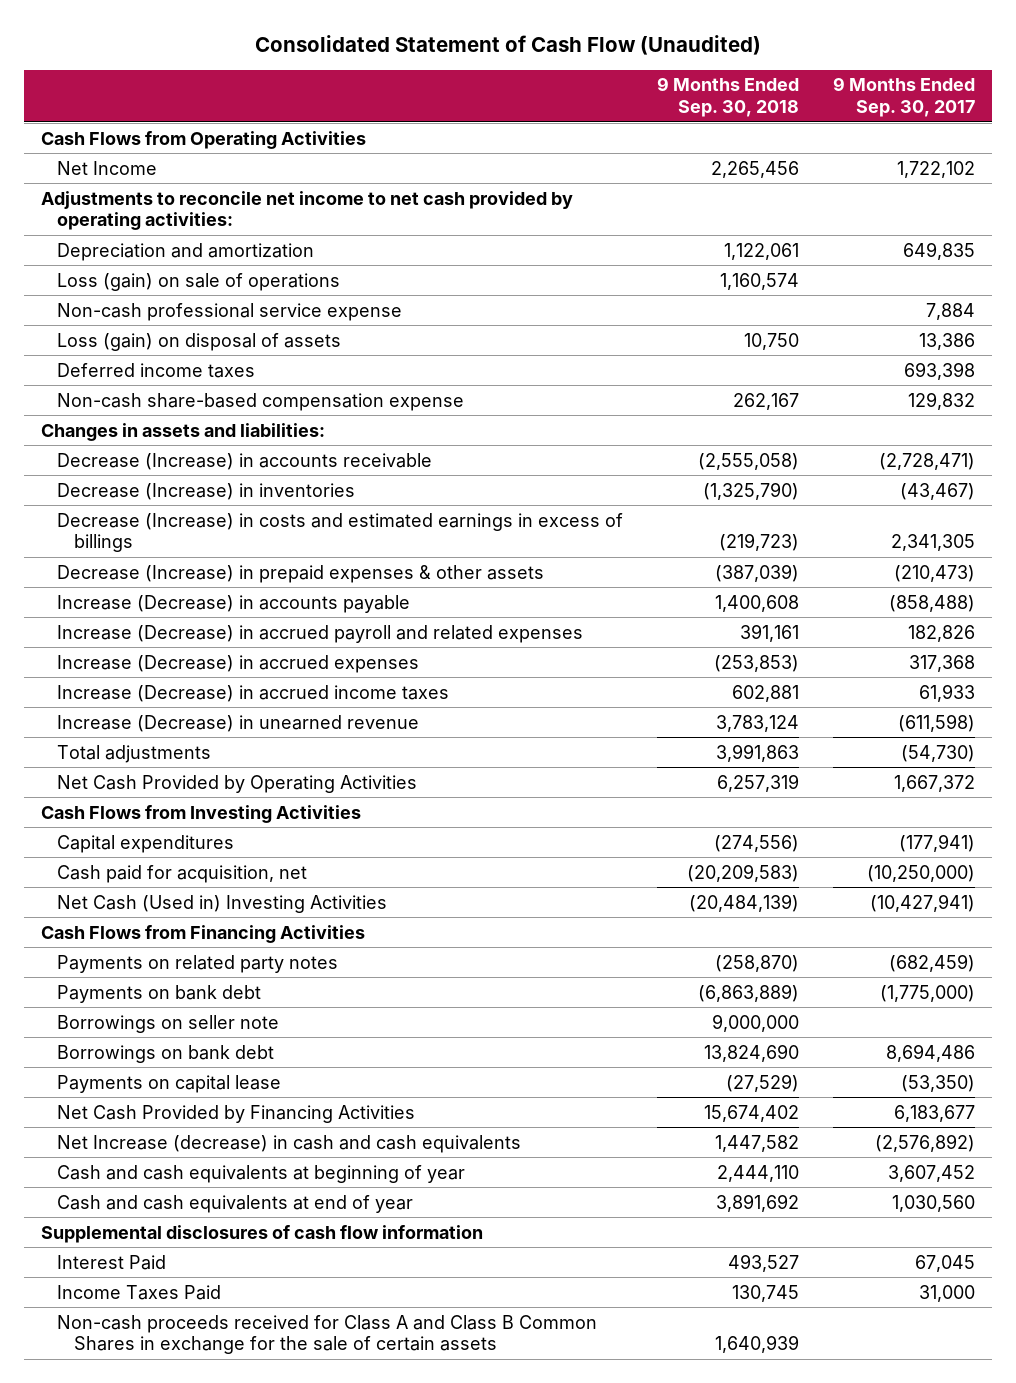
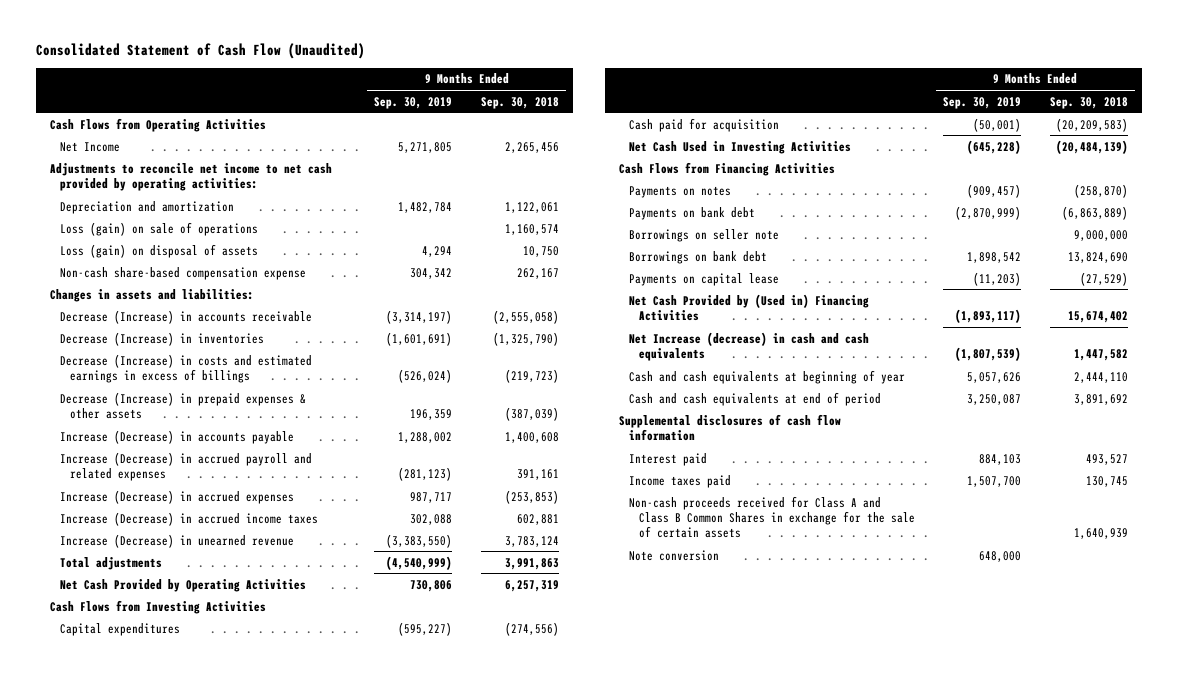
- | 9 Months Ended Sep. 30, 2018 | 9 Months Ended Sep. 30, 2017
+ | 9 Months Ended Sep. 30, 2019 | 9 Months Ended Sep. 30, 2018
- Non-cash professional service expense | | 7,884
- Deferred income taxes | | 693,398
- Cash paid for acquisition, net | (20,209,583) | (10,250,000)
- Net Cash (Used in) Investing Activities | (20,484,139) | (10,427,941)
+ Cash paid for acquisition | (50,001) | (20,209,583)
+ Net Cash Used in Investing Activities | (645,228) | (20,484,139)
- Payments on related party notes | (258,870) | (682,459)
+ Payments on notes | (909,457) | (258,870)
- Net Cash Provided by Financing Activities | 15,674,402 | 6,183,677
+ Net Cash Provided by (Used in) Financing Activities | (1,893,117) | 15,674,402
- Cash and cash equivalents at end of year | 3,891,692 | 1,030,560
+ Cash and cash equivalents at end of period | 3,250,087 | 3,891,692
- Interest Paid | 493,527 | 67,045
- Income Taxes Paid | 130,745 | 31,000
+ Interest paid | 884,103 | 493,527
+ Income taxes paid | 1,507,700 | 130,745
+ Note conversion | 648,000 |

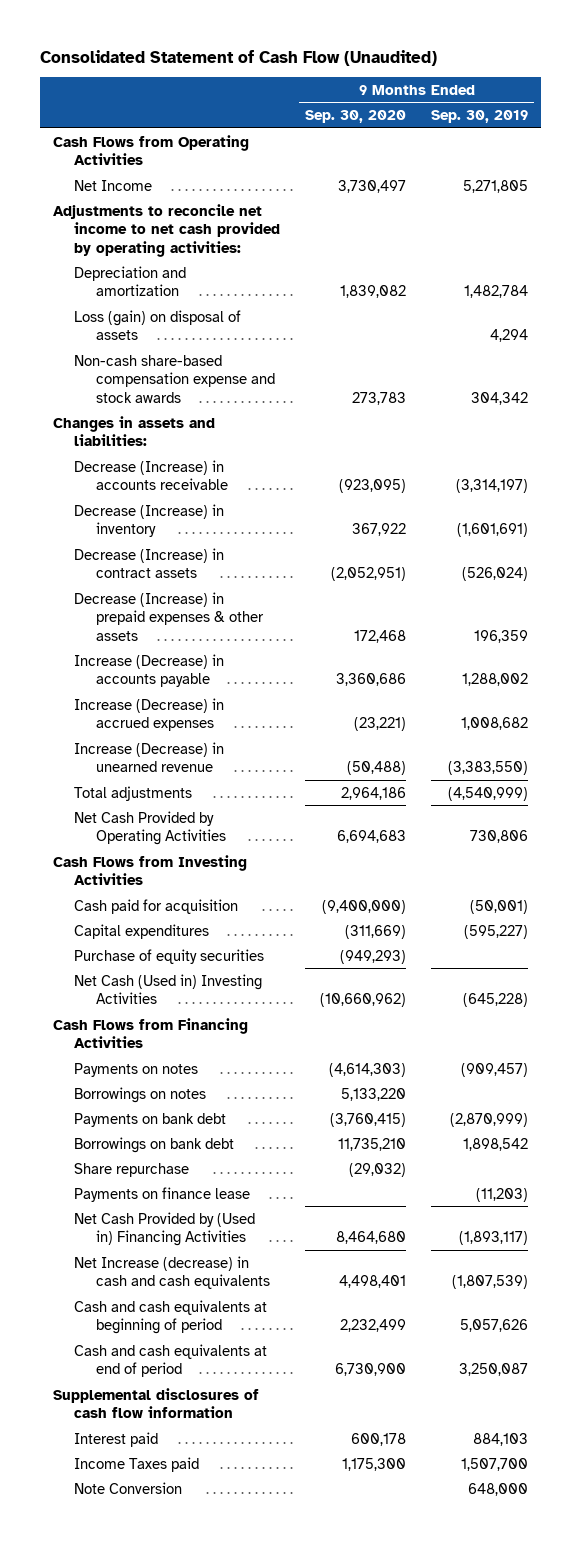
- | 9 Months Ended Sep. 30, 2019 | 9 Months Ended Sep. 30, 2018
+ | 9 Months Ended Sep. 30, 2020 | 9 Months Ended Sep. 30, 2019
- Loss (gain) on sale of operations | | 1,160,574
- Non-cash share-based compensation expense | 304,342 | 262,167
+ Non-cash share-based compensation expense and stock awards | 273,783 | 304,342
- Decrease (Increase) in inventories | (1,601,691) | (1,325,790)
- Decrease (Increase) in costs and estimated earnings in excess of billings | (526,024) | (219,723)
+ Decrease (Increase) in inventory | 367,922 | (1,601,691)
+ Decrease (Increase) in contract assets | (2,052,951) | (526,024)
- Increase (Decrease) in accrued payroll and related expenses | (281,123) | 391,161
- Increase (Decrease) in accrued expenses | 987,717 | (253,853)
- Increase (Decrease) in accrued income taxes | 302,088 | 602,881
+ Increase (Decrease) in accrued expenses | (23,221) | 1,008,682
- Net Cash Used in Investing Activities | (645,228) | (20,484,139)
moved down: Capital expenditures | (311,669) | (595,227)
+ Purchase of equity securities | (949,293) |
+ Net Cash (Used in) Investing Activities | (10,660,962) | (645,228)
+ Borrowings on notes | 5,133,220 |
- Borrowings on seller note | | 9,000,000
- Payments on capital lease | (11,203) | (27,529)
+ Share repurchase | (29,032) |
+ Payments on finance lease | | (11,203)
- Cash and cash equivalents at beginning of year | 5,057,626 | 2,444,110
+ Cash and cash equivalents at beginning of period | 2,232,499 | 5,057,626
- Income taxes paid | 1,507,700 | 130,745
- Non-cash proceeds received for Class A and Class B Common Shares in exchange for the sale of certain assets | | 1,640,939
- Note conversion | 648,000 |
+ Income Taxes paid | 1,175,300 | 1,507,700
+ Note Conversion | | 648,000

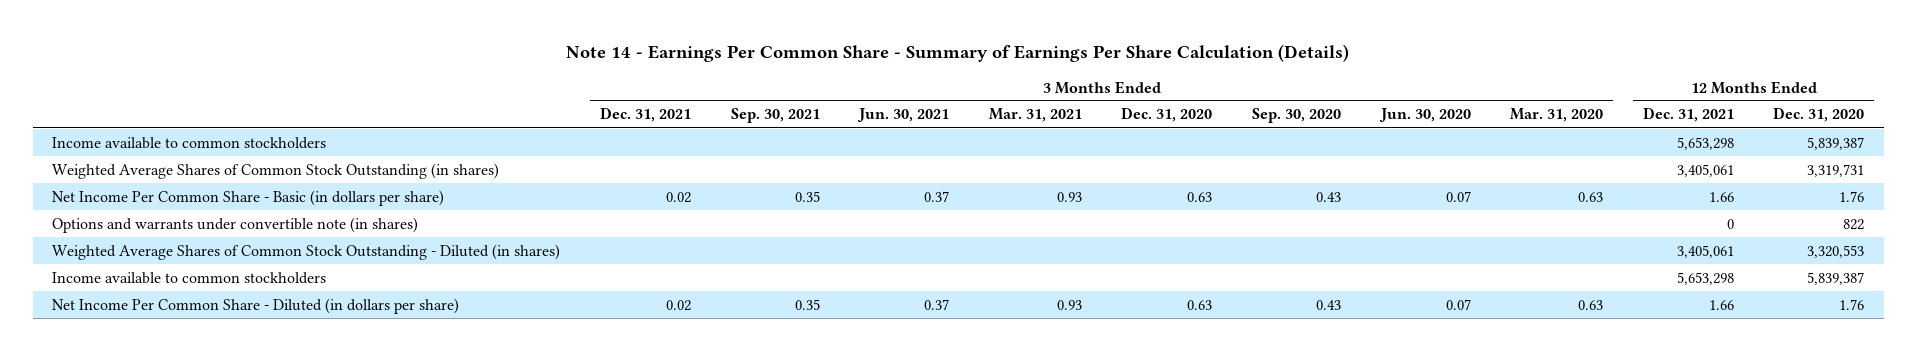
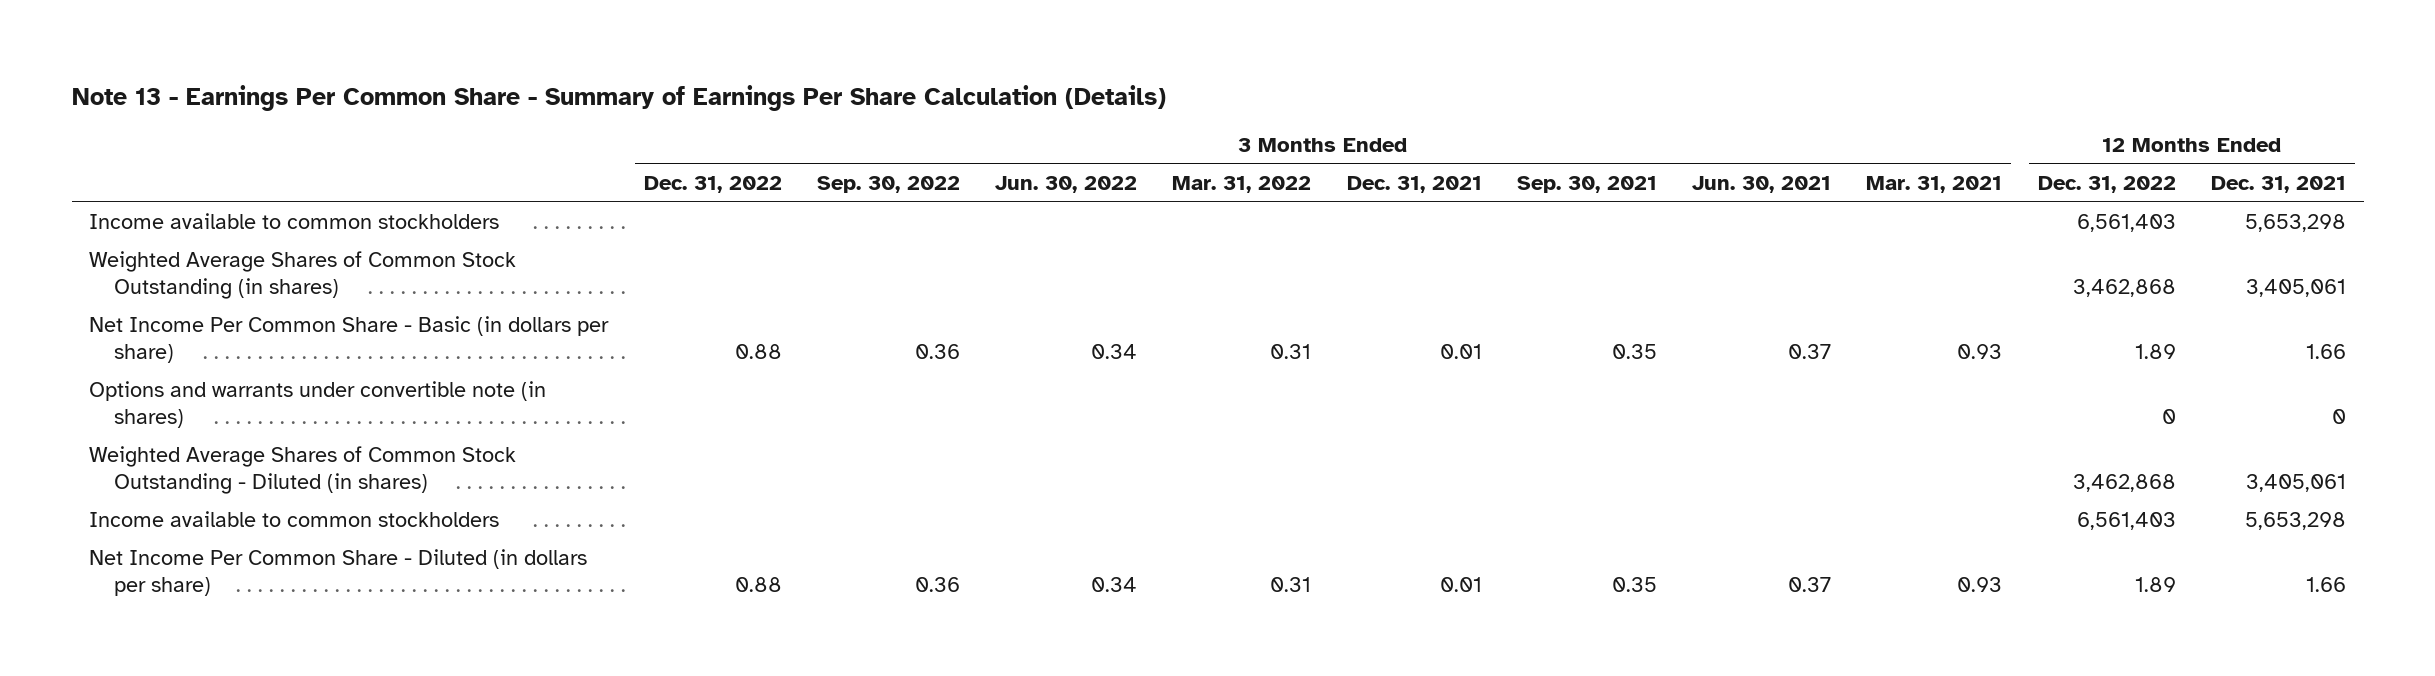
- Note 14 - Earnings Per Common Share - Summary of Earnings Per Share Calculation (Details)
+ Note 13 - Earnings Per Common Share - Summary of Earnings Per Share Calculation (Details)
- | 3 Months Ended Dec. 31, 2021 | 3 Months Ended Sep. 30, 2021 | 3 Months Ended Jun. 30, 2021 | 3 Months Ended Mar. 31, 2021 | 3 Months Ended Dec. 31, 2020 | 3 Months Ended Sep. 30, 2020 | 3 Months Ended Jun. 30, 2020 | 3 Months Ended Mar. 31, 2020 | 12 Months Ended Dec. 31, 2021 | 12 Months Ended Dec. 31, 2020
+ | 3 Months Ended Dec. 31, 2022 | 3 Months Ended Sep. 30, 2022 | 3 Months Ended Jun. 30, 2022 | 3 Months Ended Mar. 31, 2022 | 3 Months Ended Dec. 31, 2021 | 3 Months Ended Sep. 30, 2021 | 3 Months Ended Jun. 30, 2021 | 3 Months Ended Mar. 31, 2021 | 12 Months Ended Dec. 31, 2022 | 12 Months Ended Dec. 31, 2021
- Net Income Per Common Share - Basic (in dollars per share) | 0.02 | 0.35 | 0.37 | 0.93 | 0.63 | 0.43 | 0.07 | 0.63 | 1.66 | 1.76
+ Net Income Per Common Share - Basic (in dollars per share) | 0.88 | 0.36 | 0.34 | 0.31 | 0.01 | 0.35 | 0.37 | 0.93 | 1.89 | 1.66
- Net Income Per Common Share - Diluted (in dollars per share) | 0.02 | 0.35 | 0.37 | 0.93 | 0.63 | 0.43 | 0.07 | 0.63 | 1.66 | 1.76
+ Net Income Per Common Share - Diluted (in dollars per share) | 0.88 | 0.36 | 0.34 | 0.31 | 0.01 | 0.35 | 0.37 | 0.93 | 1.89 | 1.66

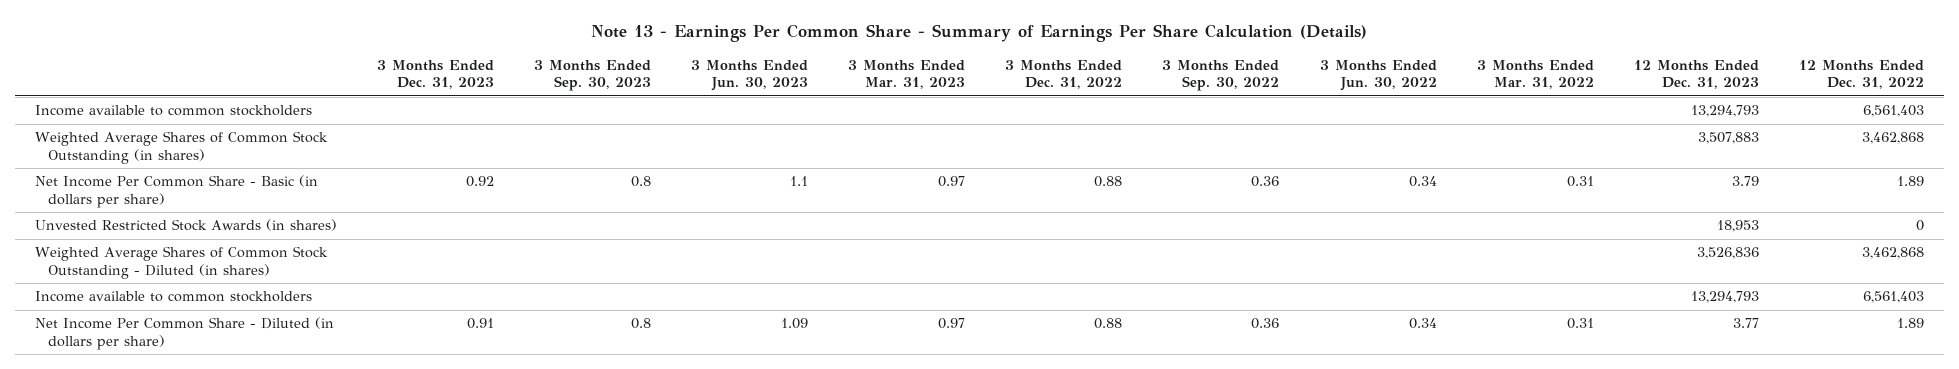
- | 3 Months Ended Dec. 31, 2022 | 3 Months Ended Sep. 30, 2022 | 3 Months Ended Jun. 30, 2022 | 3 Months Ended Mar. 31, 2022 | 3 Months Ended Dec. 31, 2021 | 3 Months Ended Sep. 30, 2021 | 3 Months Ended Jun. 30, 2021 | 3 Months Ended Mar. 31, 2021 | 12 Months Ended Dec. 31, 2022 | 12 Months Ended Dec. 31, 2021
+ | 3 Months Ended Dec. 31, 2023 | 3 Months Ended Sep. 30, 2023 | 3 Months Ended Jun. 30, 2023 | 3 Months Ended Mar. 31, 2023 | 3 Months Ended Dec. 31, 2022 | 3 Months Ended Sep. 30, 2022 | 3 Months Ended Jun. 30, 2022 | 3 Months Ended Mar. 31, 2022 | 12 Months Ended Dec. 31, 2023 | 12 Months Ended Dec. 31, 2022
- Options and warrants under convertible note (in shares) | | | | | | | | | 0 | 0
+ Unvested Restricted Stock Awards (in shares) | | | | | | | | | 18,953 | 0

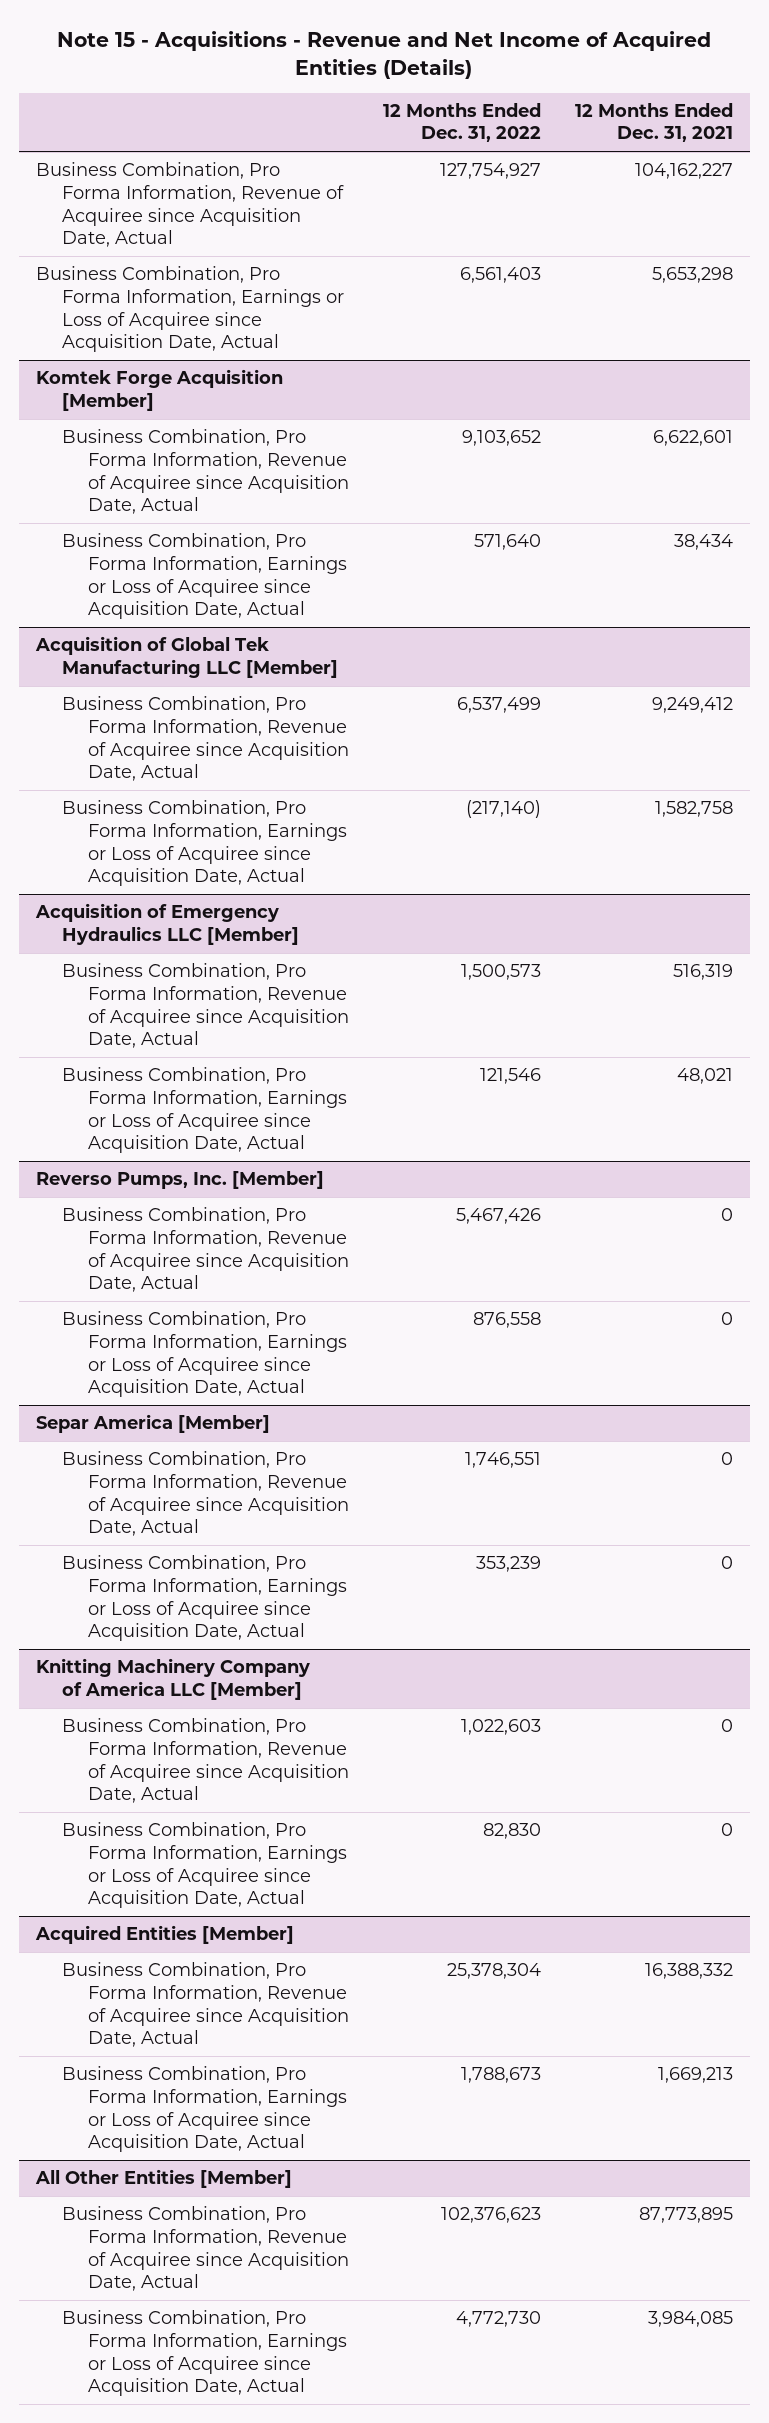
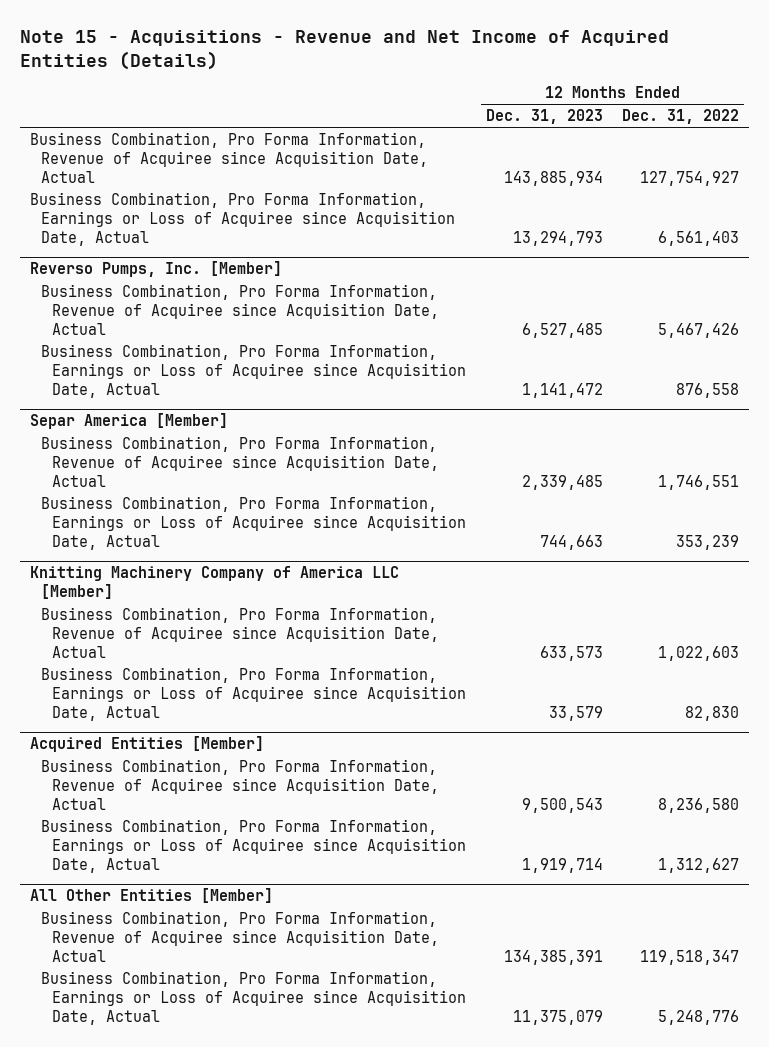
- | 12 Months Ended Dec. 31, 2022 | 12 Months Ended Dec. 31, 2021
+ | 12 Months Ended Dec. 31, 2023 | 12 Months Ended Dec. 31, 2022
- Komtek Forge Acquisition [Member]
- Business Combination, Pro Forma Information, Revenue of Acquiree since Acquisition Date, Actual | 9,103,652 | 6,622,601
- Business Combination, Pro Forma Information, Earnings or Loss of Acquiree since Acquisition Date, Actual | 571,640 | 38,434
- Acquisition of Global Tek Manufacturing LLC [Member]
- Business Combination, Pro Forma Information, Revenue of Acquiree since Acquisition Date, Actual | 6,537,499 | 9,249,412
- Business Combination, Pro Forma Information, Earnings or Loss of Acquiree since Acquisition Date, Actual | (217,140) | 1,582,758
- Acquisition of Emergency Hydraulics LLC [Member]
- Business Combination, Pro Forma Information, Revenue of Acquiree since Acquisition Date, Actual | 1,500,573 | 516,319
- Business Combination, Pro Forma Information, Earnings or Loss of Acquiree since Acquisition Date, Actual | 121,546 | 48,021
@ Acquired Entities [Member]
- Business Combination, Pro Forma Information, Revenue of Acquiree since Acquisition Date, Actual | 25,378,304 | 16,388,332
- Business Combination, Pro Forma Information, Earnings or Loss of Acquiree since Acquisition Date, Actual | 1,788,673 | 1,669,213
+ Business Combination, Pro Forma Information, Revenue of Acquiree since Acquisition Date, Actual | 9,500,543 | 8,236,580
+ Business Combination, Pro Forma Information, Earnings or Loss of Acquiree since Acquisition Date, Actual | 1,919,714 | 1,312,627
@ All Other Entities [Member]
- Business Combination, Pro Forma Information, Revenue of Acquiree since Acquisition Date, Actual | 102,376,623 | 87,773,895
- Business Combination, Pro Forma Information, Earnings or Loss of Acquiree since Acquisition Date, Actual | 4,772,730 | 3,984,085
+ Business Combination, Pro Forma Information, Revenue of Acquiree since Acquisition Date, Actual | 134,385,391 | 119,518,347
+ Business Combination, Pro Forma Information, Earnings or Loss of Acquiree since Acquisition Date, Actual | 11,375,079 | 5,248,776

